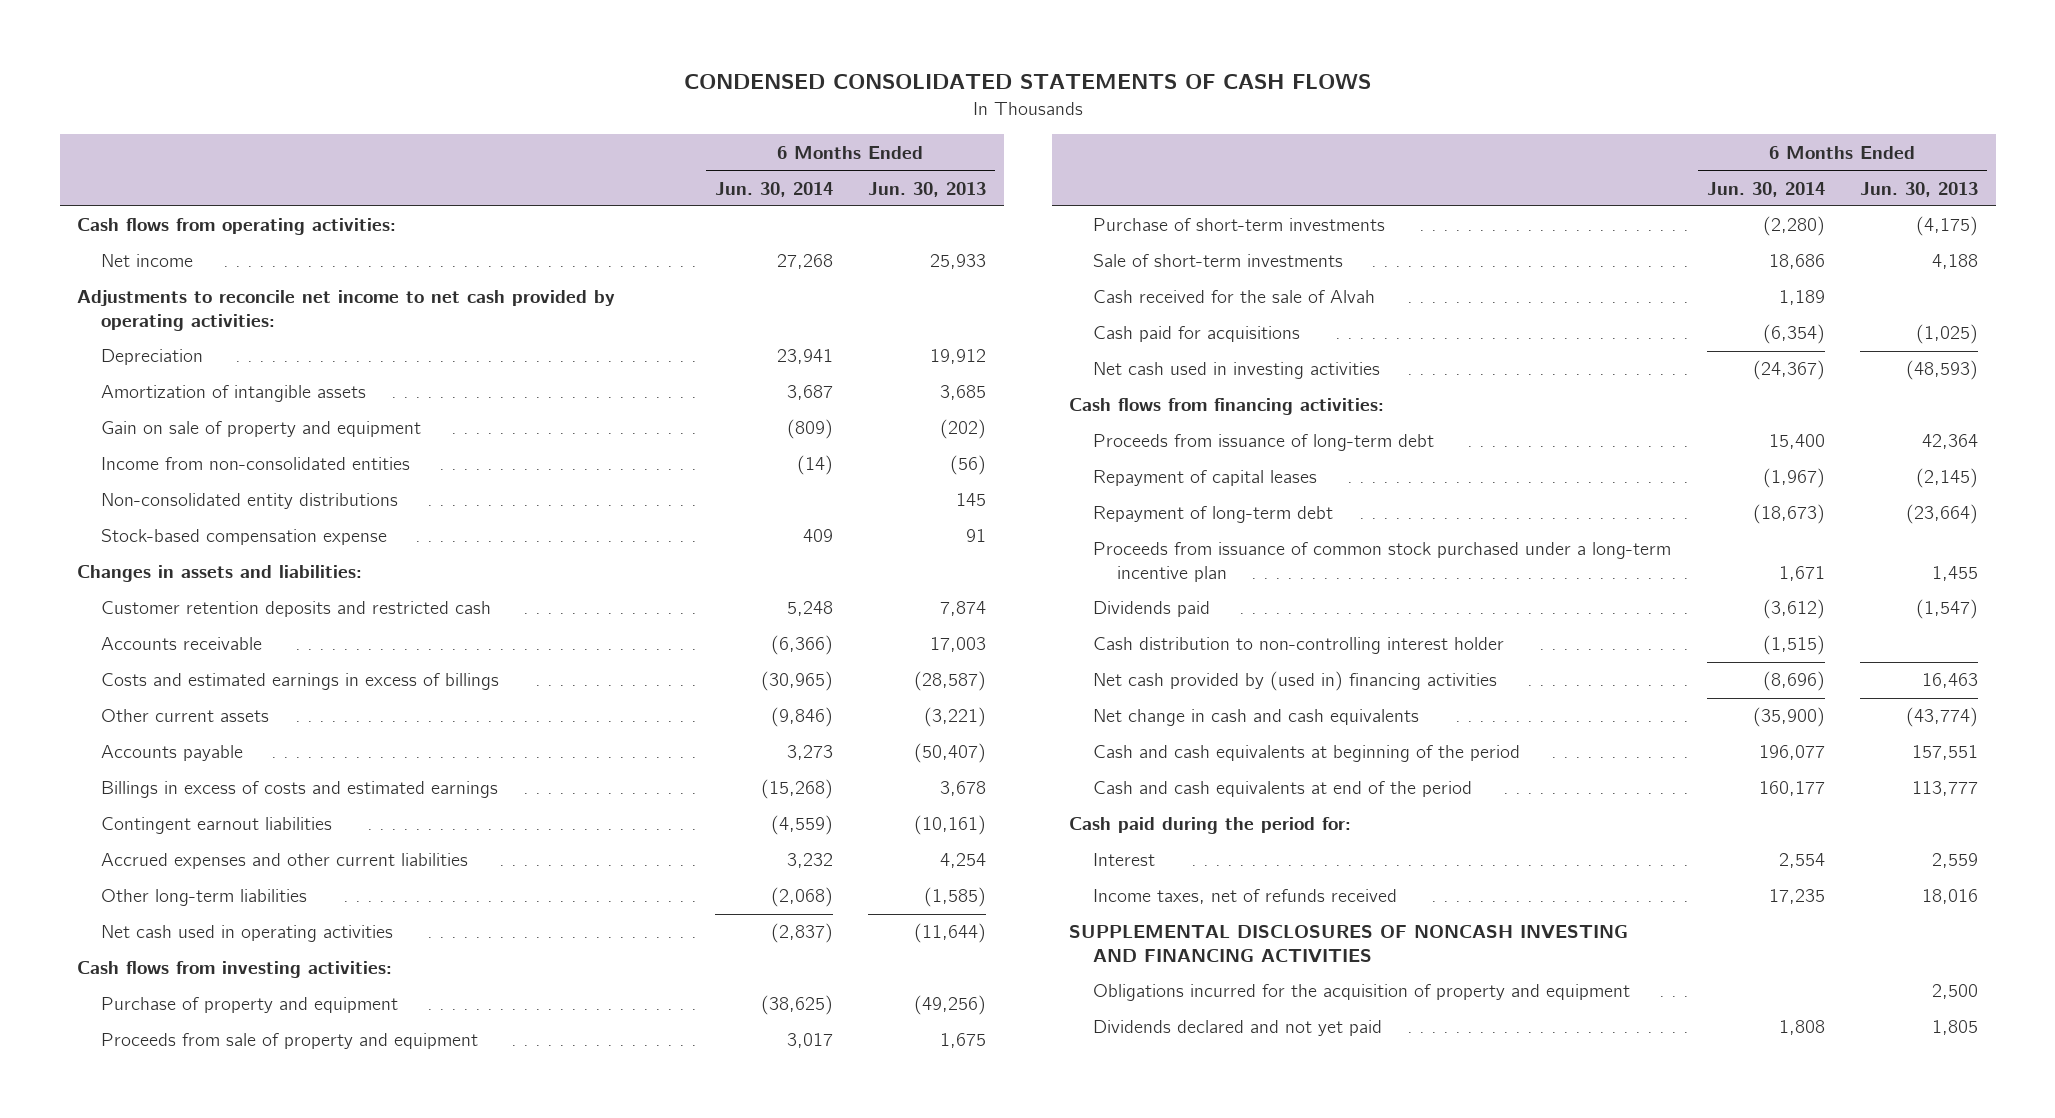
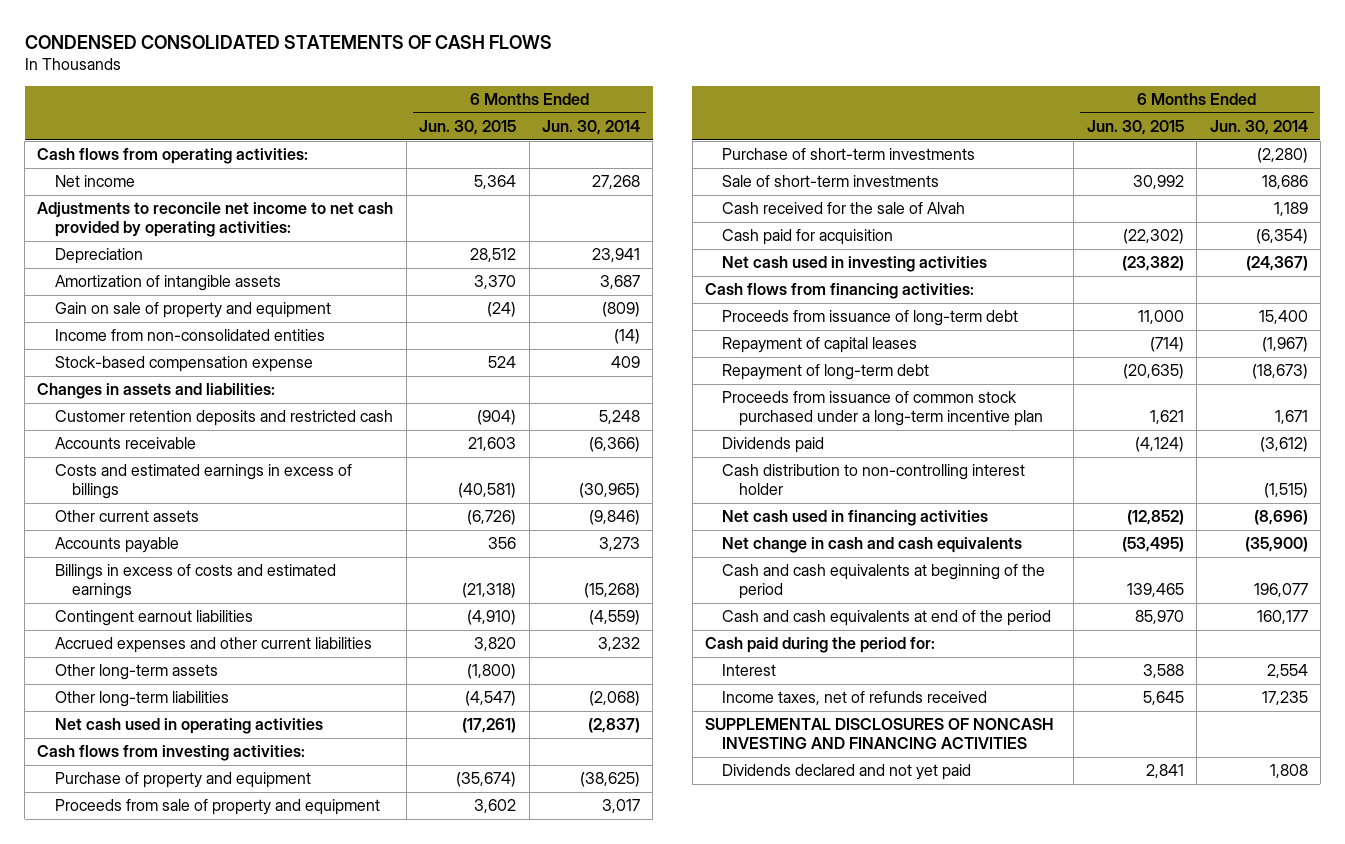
- | 6 Months Ended Jun. 30, 2014 | 6 Months Ended Jun. 30, 2013
+ | 6 Months Ended Jun. 30, 2015 | 6 Months Ended Jun. 30, 2014
- Non-consolidated entity distributions | | 145
+ Other long-term assets | (1,800) |
- Cash paid for acquisitions | (6,354) | (1,025)
+ Cash paid for acquisition | (22,302) | (6,354)
- Net cash provided by (used in) financing activities | (8,696) | 16,463
+ Net cash used in financing activities | (12,852) | (8,696)
- Obligations incurred for the acquisition of property and equipment | | 2,500

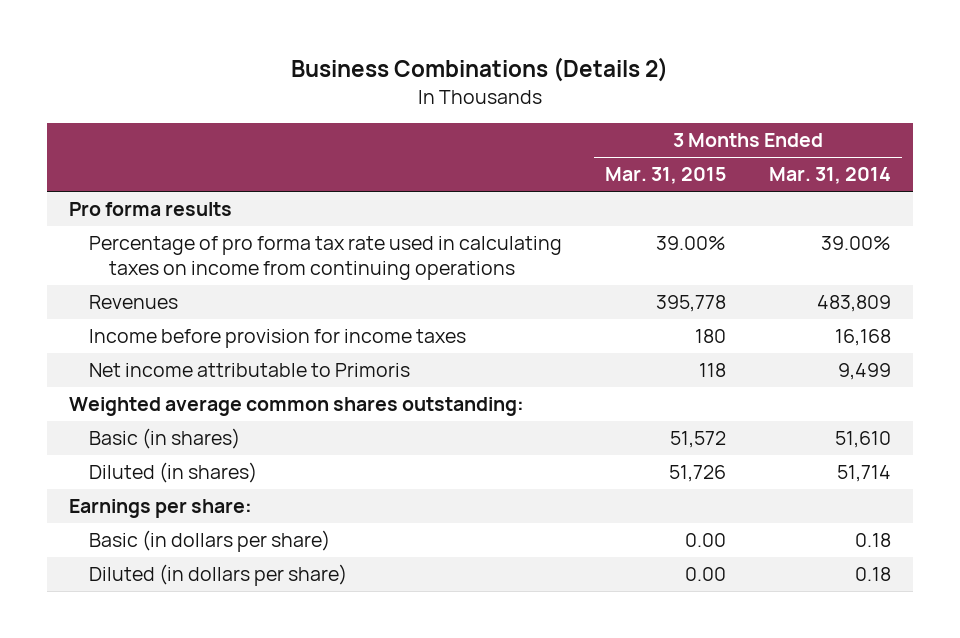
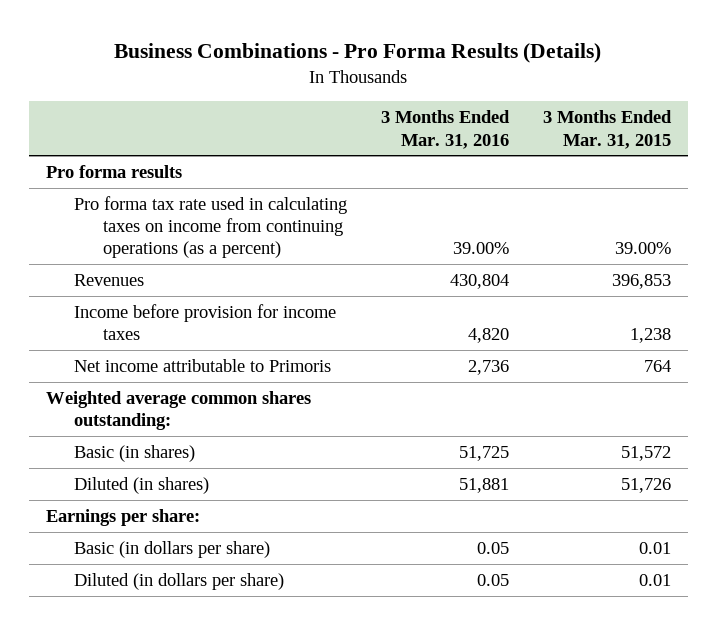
- Business Combinations (Details 2)
+ Business Combinations - Pro Forma Results (Details)
- | 3 Months Ended Mar. 31, 2015 | 3 Months Ended Mar. 31, 2014
+ | 3 Months Ended Mar. 31, 2016 | 3 Months Ended Mar. 31, 2015
- Percentage of pro forma tax rate used in calculating taxes on income from continuing operations | 39.00% | 39.00%
- Revenues | 395,778 | 483,809
- Income before provision for income taxes | 180 | 16,168
- Net income attributable to Primoris | 118 | 9,499
+ Pro forma tax rate used in calculating taxes on income from continuing operations (as a percent) | 39.00% | 39.00%
+ Revenues | 430,804 | 396,853
+ Income before provision for income taxes | 4,820 | 1,238
+ Net income attributable to Primoris | 2,736 | 764
- Basic (in dollars per share) | 0.00 | 0.18
- Diluted (in dollars per share) | 0.00 | 0.18
+ Basic (in dollars per share) | 0.05 | 0.01
+ Diluted (in dollars per share) | 0.05 | 0.01

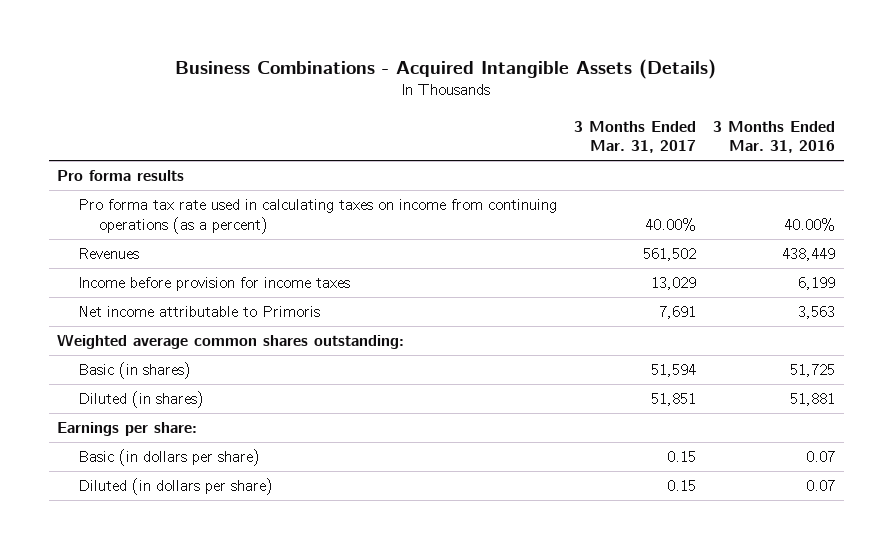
- Business Combinations - Pro Forma Results (Details)
+ Business Combinations - Acquired Intangible Assets (Details)
- | 3 Months Ended Mar. 31, 2016 | 3 Months Ended Mar. 31, 2015
+ | 3 Months Ended Mar. 31, 2017 | 3 Months Ended Mar. 31, 2016
- Pro forma tax rate used in calculating taxes on income from continuing operations (as a percent) | 39.00% | 39.00%
- Revenues | 430,804 | 396,853
- Income before provision for income taxes | 4,820 | 1,238
- Net income attributable to Primoris | 2,736 | 764
+ Pro forma tax rate used in calculating taxes on income from continuing operations (as a percent) | 40.00% | 40.00%
+ Revenues | 561,502 | 438,449
+ Income before provision for income taxes | 13,029 | 6,199
+ Net income attributable to Primoris | 7,691 | 3,563
- Basic (in dollars per share) | 0.05 | 0.01
- Diluted (in dollars per share) | 0.05 | 0.01
+ Basic (in dollars per share) | 0.15 | 0.07
+ Diluted (in dollars per share) | 0.15 | 0.07

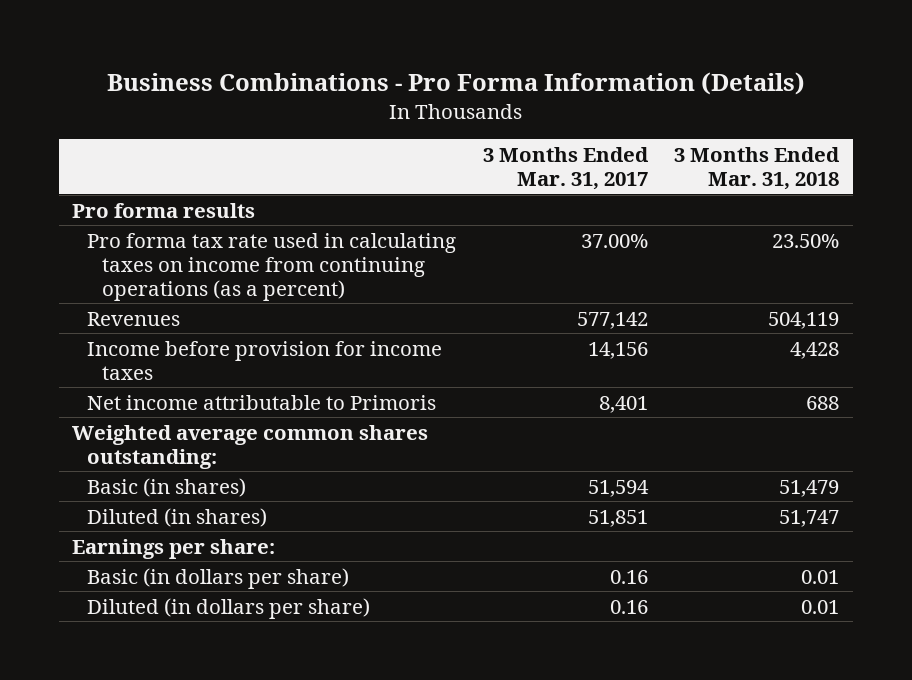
- Business Combinations - Acquired Intangible Assets (Details)
+ Business Combinations - Pro Forma Information (Details)
- | 3 Months Ended Mar. 31, 2017 | 3 Months Ended Mar. 31, 2016
+ | 3 Months Ended Mar. 31, 2017 | 3 Months Ended Mar. 31, 2018
- Pro forma tax rate used in calculating taxes on income from continuing operations (as a percent) | 40.00% | 40.00%
- Revenues | 561,502 | 438,449
- Income before provision for income taxes | 13,029 | 6,199
- Net income attributable to Primoris | 7,691 | 3,563
+ Pro forma tax rate used in calculating taxes on income from continuing operations (as a percent) | 37.00% | 23.50%
+ Revenues | 577,142 | 504,119
+ Income before provision for income taxes | 14,156 | 4,428
+ Net income attributable to Primoris | 8,401 | 688
- Basic (in dollars per share) | 0.15 | 0.07
- Diluted (in dollars per share) | 0.15 | 0.07
+ Basic (in dollars per share) | 0.16 | 0.01
+ Diluted (in dollars per share) | 0.16 | 0.01

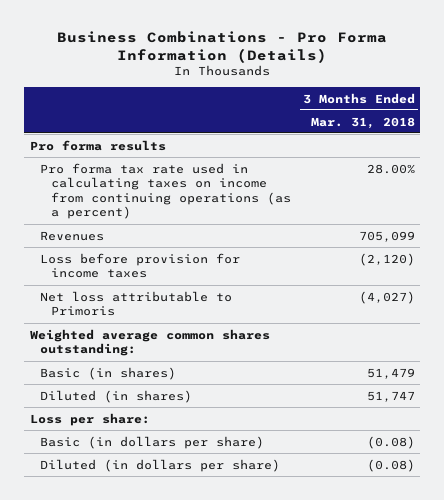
- | 3 Months Ended Mar. 31, 2017 | 3 Months Ended Mar. 31, 2018
+ | 3 Months Ended Mar. 31, 2018
- Pro forma tax rate used in calculating taxes on income from continuing operations (as a percent) | 37.00% | 23.50%
- Revenues | 577,142 | 504,119
- Income before provision for income taxes | 14,156 | 4,428
- Net income attributable to Primoris | 8,401 | 688
+ Pro forma tax rate used in calculating taxes on income from continuing operations (as a percent) | 28.00%
+ Revenues | 705,099
+ Loss before provision for income taxes | (2,120)
+ Net loss attributable to Primoris | (4,027)
- Earnings per share:
- Basic (in dollars per share) | 0.16 | 0.01
- Diluted (in dollars per share) | 0.16 | 0.01
+ Loss per share:
+ Basic (in dollars per share) | (0.08)
+ Diluted (in dollars per share) | (0.08)

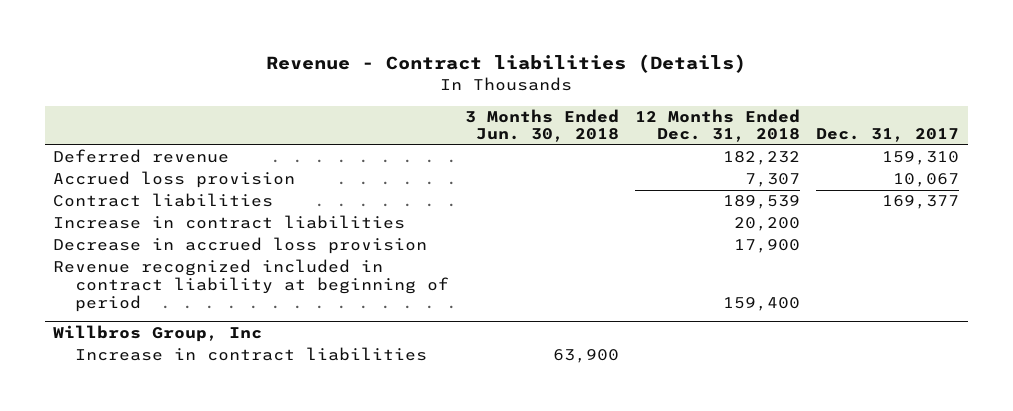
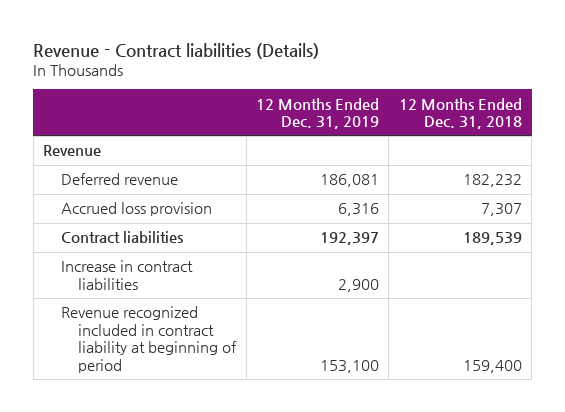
- | 3 Months Ended Jun. 30, 2018 | 12 Months Ended Dec. 31, 2018 | Dec. 31, 2017
+ | 12 Months Ended Dec. 31, 2019 | 12 Months Ended Dec. 31, 2018
+ Revenue
- Increase in contract liabilities | | 20,200 |
- Decrease in accrued loss provision | | 17,900 |
- Willbros Group, Inc
moved down: Revenue recognized included in contract liability at beginning of period | 153,100 | 159,400

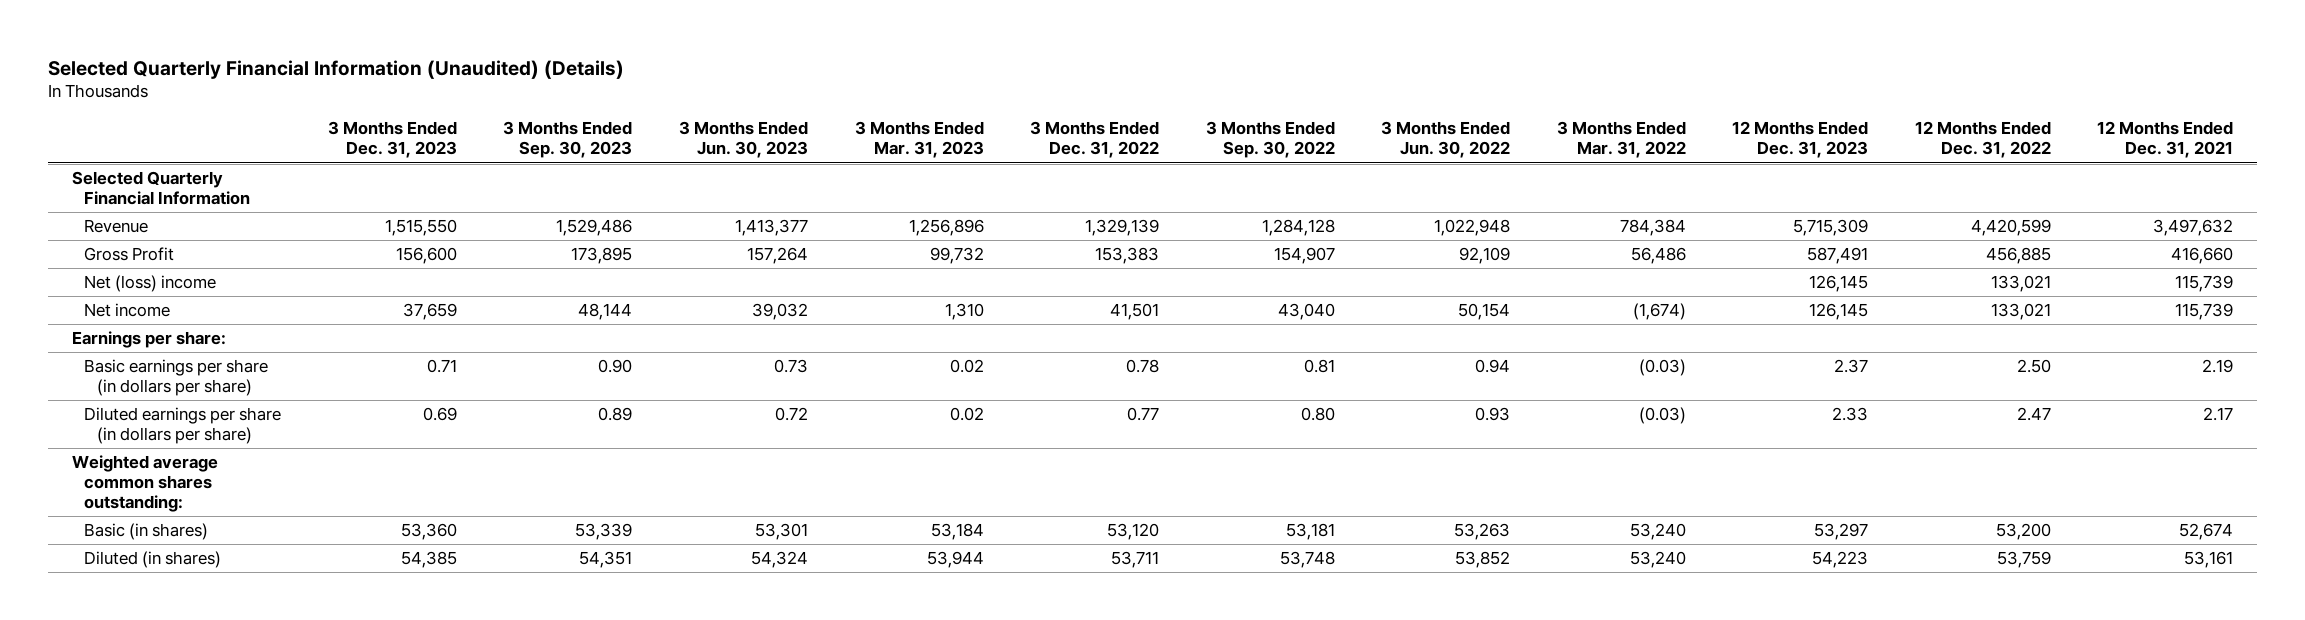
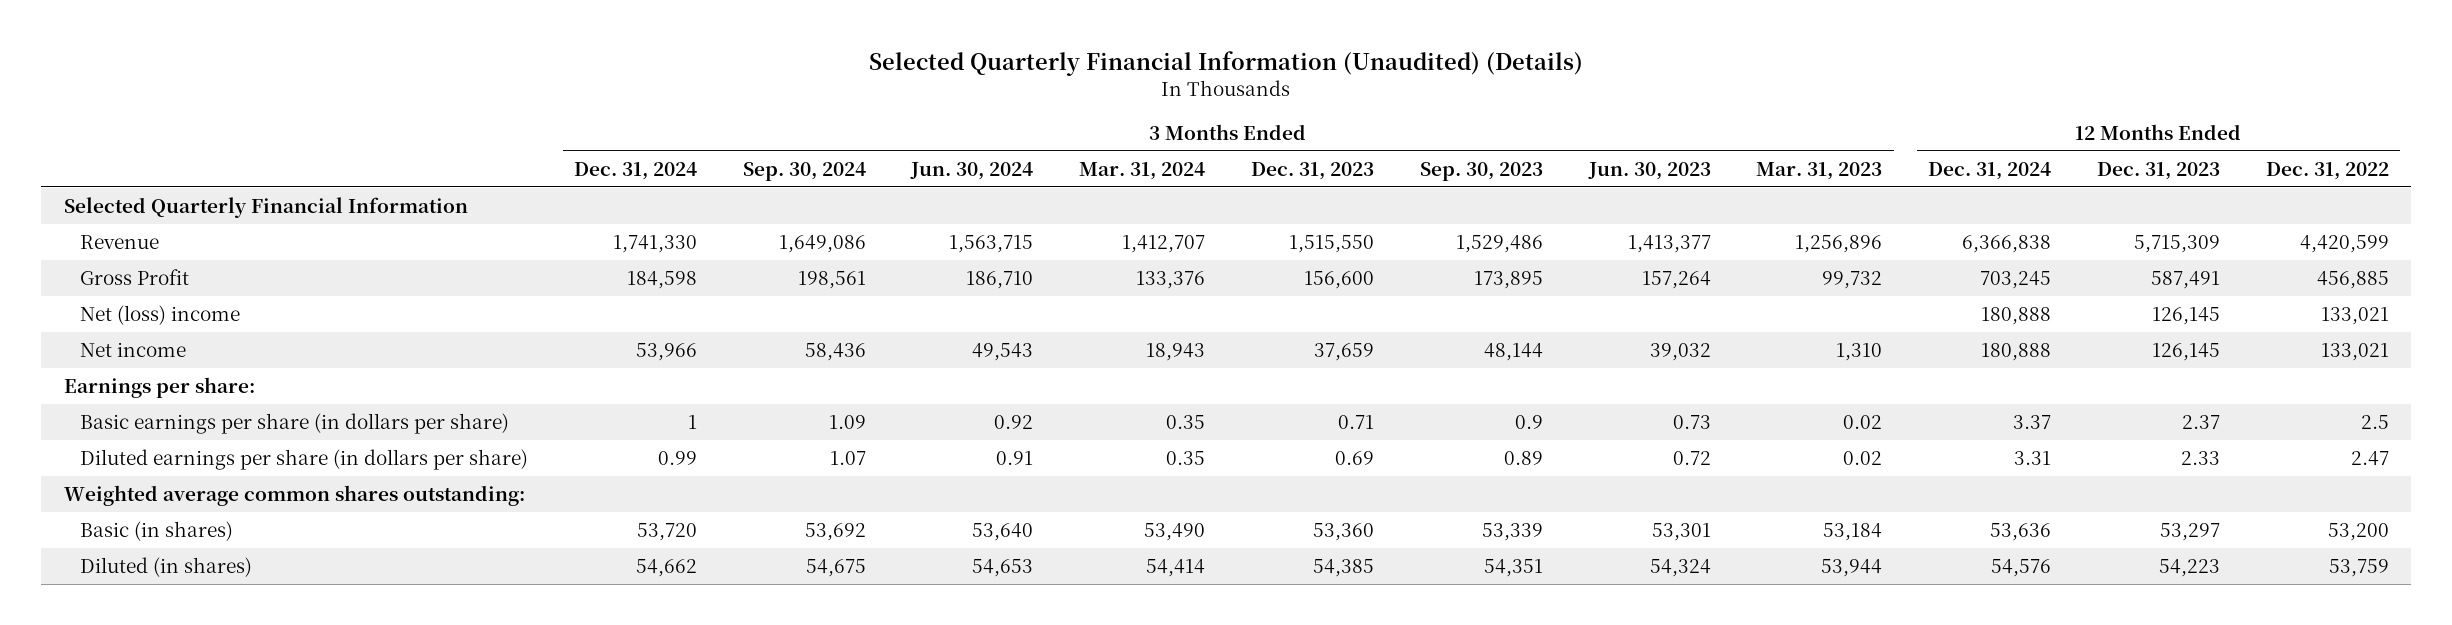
- | 3 Months Ended Dec. 31, 2023 | 3 Months Ended Sep. 30, 2023 | 3 Months Ended Jun. 30, 2023 | 3 Months Ended Mar. 31, 2023 | 3 Months Ended Dec. 31, 2022 | 3 Months Ended Sep. 30, 2022 | 3 Months Ended Jun. 30, 2022 | 3 Months Ended Mar. 31, 2022 | 12 Months Ended Dec. 31, 2023 | 12 Months Ended Dec. 31, 2022 | 12 Months Ended Dec. 31, 2021
+ | 3 Months Ended Dec. 31, 2024 | 3 Months Ended Sep. 30, 2024 | 3 Months Ended Jun. 30, 2024 | 3 Months Ended Mar. 31, 2024 | 3 Months Ended Dec. 31, 2023 | 3 Months Ended Sep. 30, 2023 | 3 Months Ended Jun. 30, 2023 | 3 Months Ended Mar. 31, 2023 | 12 Months Ended Dec. 31, 2024 | 12 Months Ended Dec. 31, 2023 | 12 Months Ended Dec. 31, 2022
- Basic earnings per share (in dollars per share) | 0.71 | 0.90 | 0.73 | 0.02 | 0.78 | 0.81 | 0.94 | (0.03) | 2.37 | 2.50 | 2.19
+ Basic earnings per share (in dollars per share) | 1 | 1.09 | 0.92 | 0.35 | 0.71 | 0.9 | 0.73 | 0.02 | 3.37 | 2.37 | 2.5

